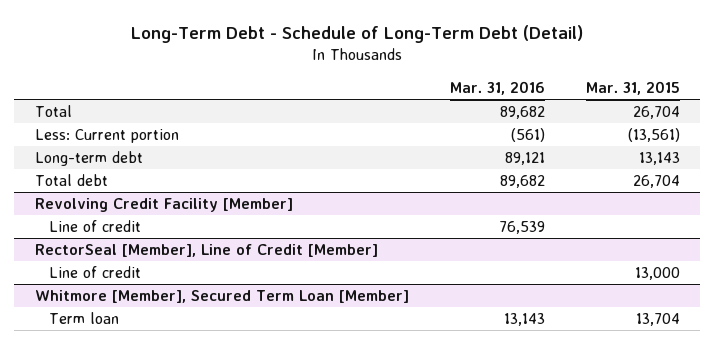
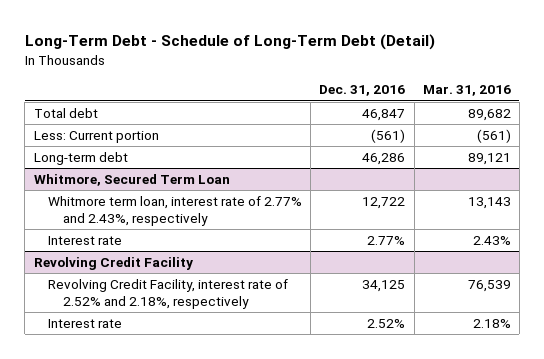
- | Mar. 31, 2016 | Mar. 31, 2015
+ | Dec. 31, 2016 | Mar. 31, 2016
- Total | 89,682 | 26,704
moved up: Total debt | 46,847 | 89,682
- Revolving Credit Facility [Member]
- Line of credit | 76,539 |
- RectorSeal [Member], Line of Credit [Member]
- Line of credit | | 13,000
- Whitmore [Member], Secured Term Loan [Member]
- Term loan | 13,143 | 13,704
+ Whitmore, Secured Term Loan
+ Whitmore term loan, interest rate of 2.77% and 2.43%, respectively | 12,722 | 13,143
+ Interest rate | 2.77% | 2.43%
+ Revolving Credit Facility
+ Revolving Credit Facility, interest rate of 2.52% and 2.18%, respectively | 34,125 | 76,539
+ Interest rate | 2.52% | 2.18%

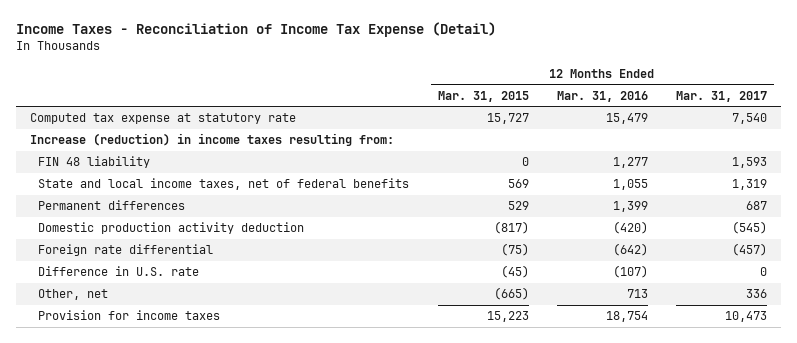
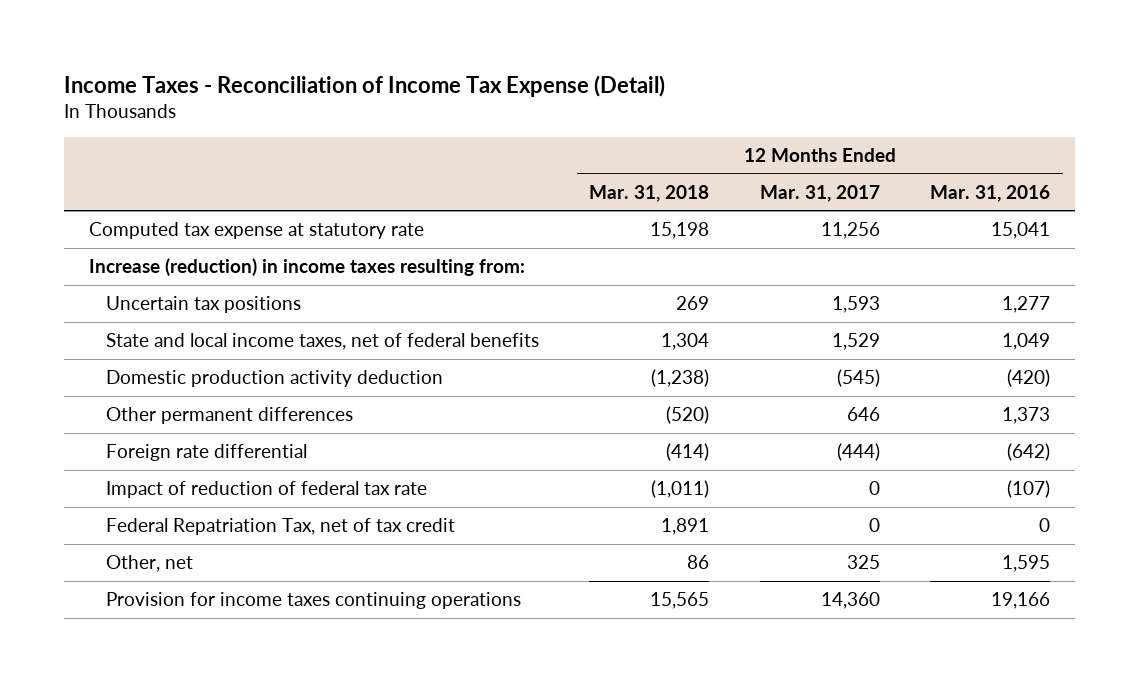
- | 12 Months Ended Mar. 31, 2015 | 12 Months Ended Mar. 31, 2016 | 12 Months Ended Mar. 31, 2017
+ | 12 Months Ended Mar. 31, 2018 | 12 Months Ended Mar. 31, 2017 | 12 Months Ended Mar. 31, 2016
- Computed tax expense at statutory rate | 15,727 | 15,479 | 7,540
+ Computed tax expense at statutory rate | 15,198 | 11,256 | 15,041
- FIN 48 liability | 0 | 1,277 | 1,593
- State and local income taxes, net of federal benefits | 569 | 1,055 | 1,319
- Permanent differences | 529 | 1,399 | 687
+ Uncertain tax positions | 269 | 1,593 | 1,277
+ State and local income taxes, net of federal benefits | 1,304 | 1,529 | 1,049
- Foreign rate differential | (75) | (642) | (457)
- Difference in U.S. rate | (45) | (107) | 0
- Other, net | (665) | 713 | 336
- Provision for income taxes | 15,223 | 18,754 | 10,473
+ Other permanent differences | (520) | 646 | 1,373
+ Foreign rate differential | (414) | (444) | (642)
+ Impact of reduction of federal tax rate | (1,011) | 0 | (107)
+ Federal Repatriation Tax, net of tax credit | 1,891 | 0 | 0
+ Other, net | 86 | 325 | 1,595
+ Provision for income taxes continuing operations | 15,565 | 14,360 | 19,166

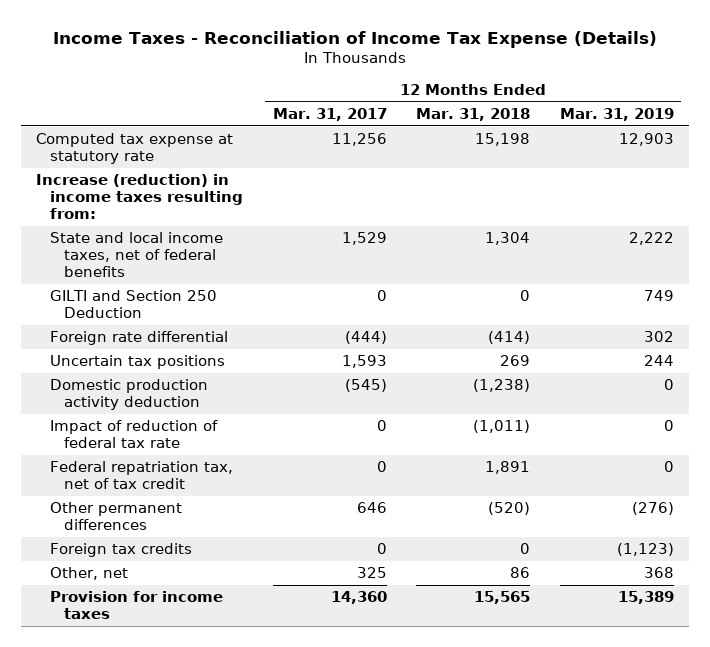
- Income Taxes - Reconciliation of Income Tax Expense (Detail)
+ Income Taxes - Reconciliation of Income Tax Expense (Details)
- | 12 Months Ended Mar. 31, 2018 | 12 Months Ended Mar. 31, 2017 | 12 Months Ended Mar. 31, 2016
+ | 12 Months Ended Mar. 31, 2017 | 12 Months Ended Mar. 31, 2018 | 12 Months Ended Mar. 31, 2019
+ GILTI and Section 250 Deduction | 0 | 0 | 749
moved down: Uncertain tax positions | 1,593 | 269 | 244
moved down: Domestic production activity deduction | (545) | (1,238) | 0
- Federal Repatriation Tax, net of tax credit | 1,891 | 0 | 0
+ Federal repatriation tax, net of tax credit | 0 | 1,891 | 0
moved down: Other permanent differences | 646 | (520) | (276)
+ Foreign tax credits | 0 | 0 | (1,123)
- Provision for income taxes continuing operations | 15,565 | 14,360 | 19,166
+ Provision for income taxes | 14,360 | 15,565 | 15,389

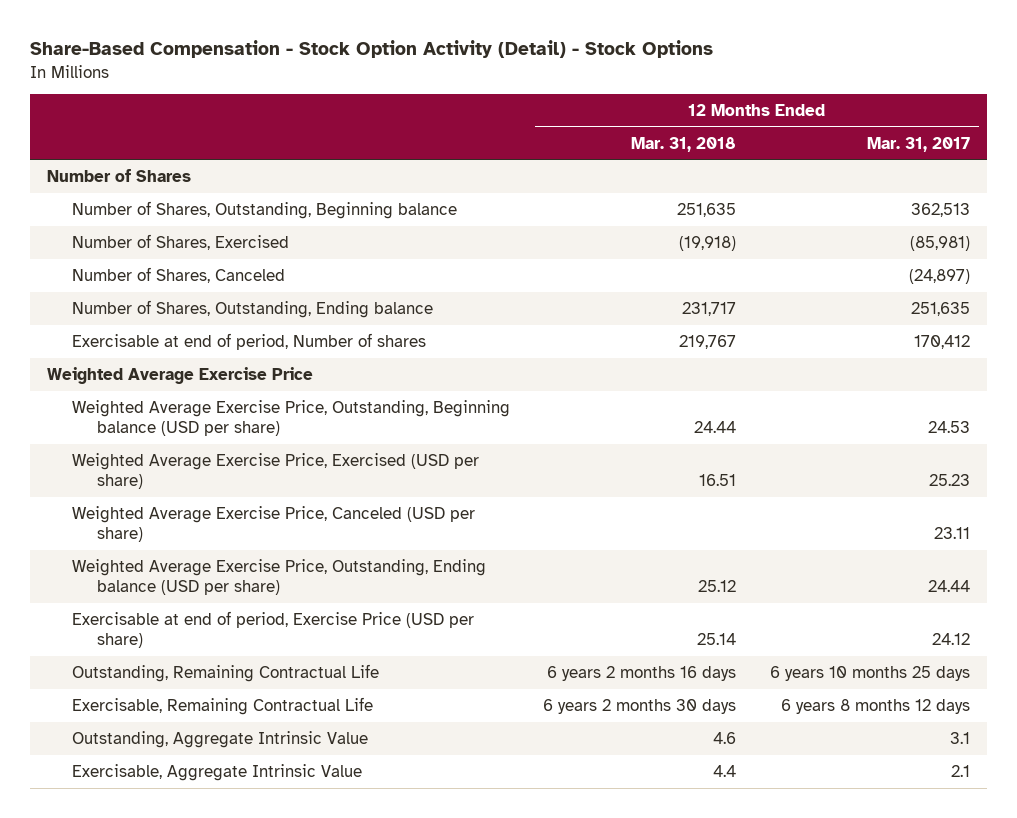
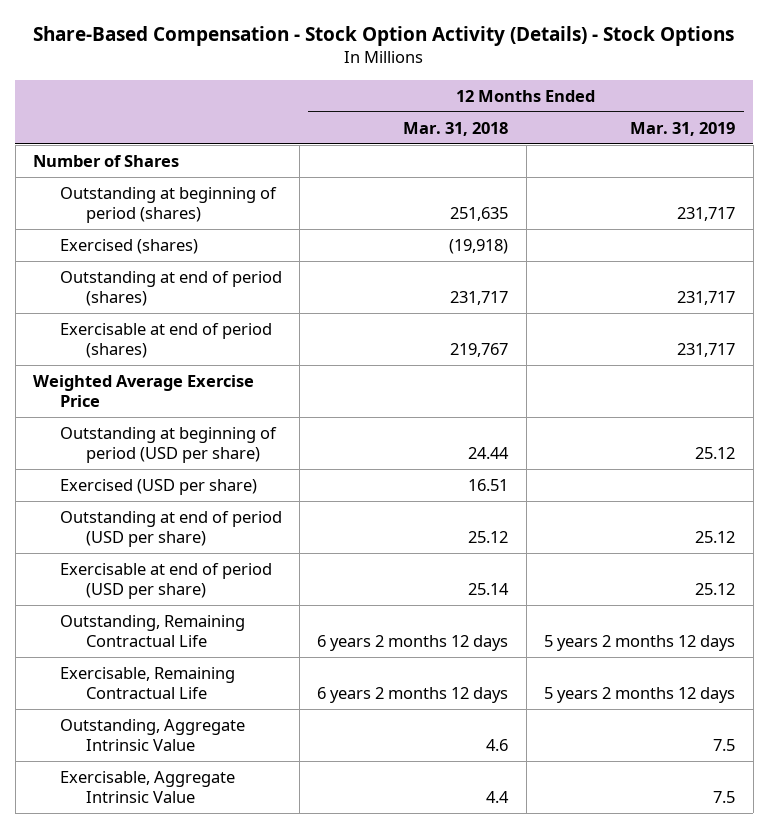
- Share-Based Compensation - Stock Option Activity (Detail) - Stock Options
+ Share-Based Compensation - Stock Option Activity (Details) - Stock Options
- | 12 Months Ended Mar. 31, 2018 | 12 Months Ended Mar. 31, 2017
+ | 12 Months Ended Mar. 31, 2018 | 12 Months Ended Mar. 31, 2019
- Number of Shares, Outstanding, Beginning balance | 251,635 | 362,513
- Number of Shares, Exercised | (19,918) | (85,981)
- Number of Shares, Canceled | | (24,897)
- Number of Shares, Outstanding, Ending balance | 231,717 | 251,635
- Exercisable at end of period, Number of shares | 219,767 | 170,412
+ Outstanding at beginning of period (shares) | 251,635 | 231,717
+ Exercised (shares) | (19,918) |
+ Outstanding at end of period (shares) | 231,717 | 231,717
+ Exercisable at end of period (shares) | 219,767 | 231,717
- Weighted Average Exercise Price, Outstanding, Beginning balance (USD per share) | 24.44 | 24.53
- Weighted Average Exercise Price, Exercised (USD per share) | 16.51 | 25.23
- Weighted Average Exercise Price, Canceled (USD per share) | | 23.11
- Weighted Average Exercise Price, Outstanding, Ending balance (USD per share) | 25.12 | 24.44
- Exercisable at end of period, Exercise Price (USD per share) | 25.14 | 24.12
- Outstanding, Remaining Contractual Life | 6 years 2 months 16 days | 6 years 10 months 25 days
- Exercisable, Remaining Contractual Life | 6 years 2 months 30 days | 6 years 8 months 12 days
+ Outstanding at beginning of period (USD per share) | 24.44 | 25.12
+ Exercised (USD per share) | 16.51 |
+ Outstanding at end of period (USD per share) | 25.12 | 25.12
+ Exercisable at end of period (USD per share) | 25.14 | 25.12
+ Outstanding, Remaining Contractual Life | 6 years 2 months 12 days | 5 years 2 months 12 days
+ Exercisable, Remaining Contractual Life | 6 years 2 months 12 days | 5 years 2 months 12 days

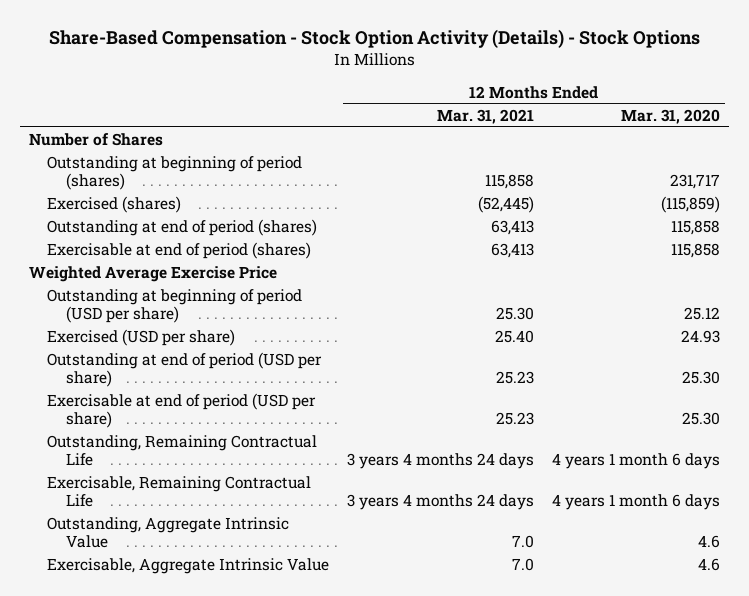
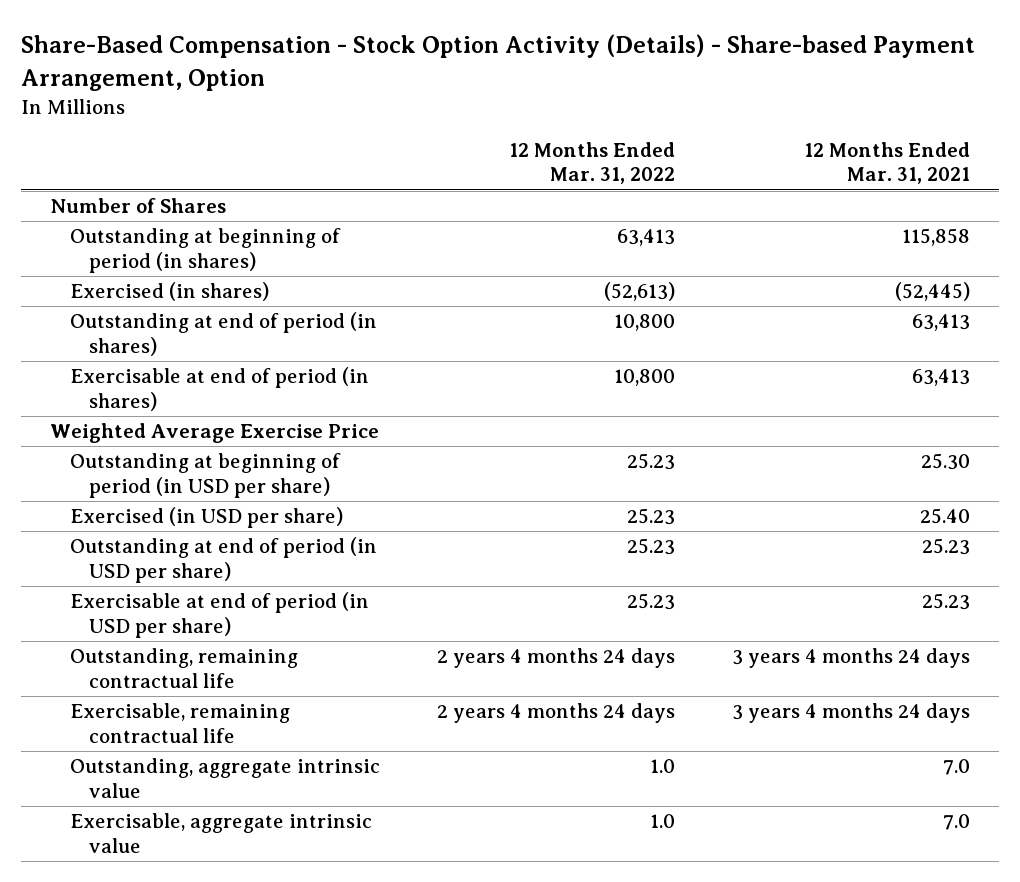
- Share-Based Compensation - Stock Option Activity (Details) - Stock Options
+ Share-Based Compensation - Stock Option Activity (Details) - Share-based Payment Arrangement, Option
- | 12 Months Ended Mar. 31, 2021 | 12 Months Ended Mar. 31, 2020
+ | 12 Months Ended Mar. 31, 2022 | 12 Months Ended Mar. 31, 2021
- Outstanding at beginning of period (shares) | 115,858 | 231,717
- Exercised (shares) | (52,445) | (115,859)
- Outstanding at end of period (shares) | 63,413 | 115,858
- Exercisable at end of period (shares) | 63,413 | 115,858
+ Outstanding at beginning of period (in shares) | 63,413 | 115,858
+ Exercised (in shares) | (52,613) | (52,445)
+ Outstanding at end of period (in shares) | 10,800 | 63,413
+ Exercisable at end of period (in shares) | 10,800 | 63,413
- Outstanding at beginning of period (USD per share) | 25.30 | 25.12
- Exercised (USD per share) | 25.40 | 24.93
- Outstanding at end of period (USD per share) | 25.23 | 25.30
- Exercisable at end of period (USD per share) | 25.23 | 25.30
- Outstanding, Remaining Contractual Life | 3 years 4 months 24 days | 4 years 1 month 6 days
- Exercisable, Remaining Contractual Life | 3 years 4 months 24 days | 4 years 1 month 6 days
- Outstanding, Aggregate Intrinsic Value | 7.0 | 4.6
- Exercisable, Aggregate Intrinsic Value | 7.0 | 4.6
+ Outstanding at beginning of period (in USD per share) | 25.23 | 25.30
+ Exercised (in USD per share) | 25.23 | 25.40
+ Outstanding at end of period (in USD per share) | 25.23 | 25.23
+ Exercisable at end of period (in USD per share) | 25.23 | 25.23
+ Outstanding, remaining contractual life | 2 years 4 months 24 days | 3 years 4 months 24 days
+ Exercisable, remaining contractual life | 2 years 4 months 24 days | 3 years 4 months 24 days
+ Outstanding, aggregate intrinsic value | 1.0 | 7.0
+ Exercisable, aggregate intrinsic value | 1.0 | 7.0

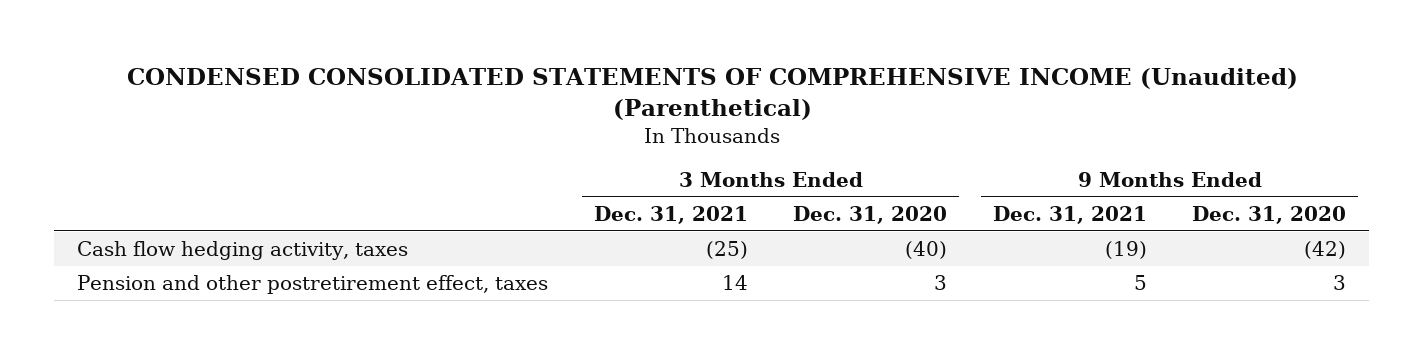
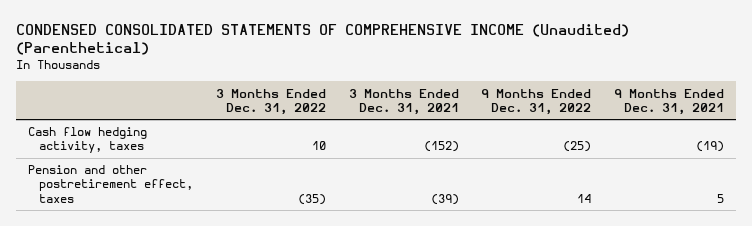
- | 3 Months Ended Dec. 31, 2021 | 3 Months Ended Dec. 31, 2020 | 9 Months Ended Dec. 31, 2021 | 9 Months Ended Dec. 31, 2020
+ | 3 Months Ended Dec. 31, 2022 | 3 Months Ended Dec. 31, 2021 | 9 Months Ended Dec. 31, 2022 | 9 Months Ended Dec. 31, 2021
- Cash flow hedging activity, taxes | (25) | (40) | (19) | (42)
- Pension and other postretirement effect, taxes | 14 | 3 | 5 | 3
+ Cash flow hedging activity, taxes | 10 | (152) | (25) | (19)
+ Pension and other postretirement effect, taxes | (35) | (39) | 14 | 5

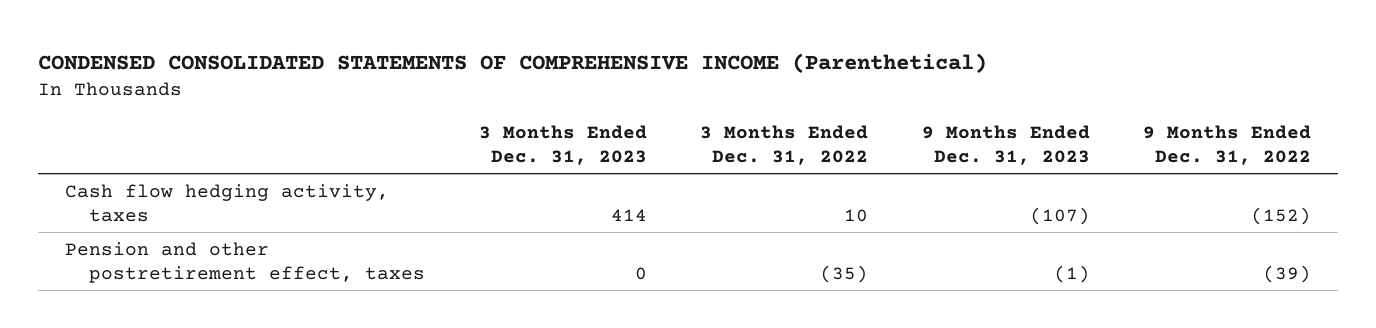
- CONDENSED CONSOLIDATED STATEMENTS OF COMPREHENSIVE INCOME (Unaudited) (Parenthetical)
+ CONDENSED CONSOLIDATED STATEMENTS OF COMPREHENSIVE INCOME (Parenthetical)
- | 3 Months Ended Dec. 31, 2022 | 3 Months Ended Dec. 31, 2021 | 9 Months Ended Dec. 31, 2022 | 9 Months Ended Dec. 31, 2021
+ | 3 Months Ended Dec. 31, 2023 | 3 Months Ended Dec. 31, 2022 | 9 Months Ended Dec. 31, 2023 | 9 Months Ended Dec. 31, 2022
- Cash flow hedging activity, taxes | 10 | (152) | (25) | (19)
- Pension and other postretirement effect, taxes | (35) | (39) | 14 | 5
+ Cash flow hedging activity, taxes | 414 | 10 | (107) | (152)
+ Pension and other postretirement effect, taxes | 0 | (35) | (1) | (39)

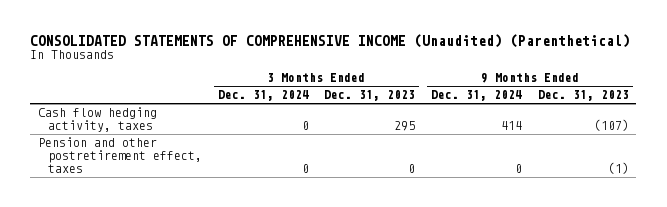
- CONDENSED CONSOLIDATED STATEMENTS OF COMPREHENSIVE INCOME (Parenthetical)
+ CONSOLIDATED STATEMENTS OF COMPREHENSIVE INCOME (Unaudited) (Parenthetical)
- | 3 Months Ended Dec. 31, 2023 | 3 Months Ended Dec. 31, 2022 | 9 Months Ended Dec. 31, 2023 | 9 Months Ended Dec. 31, 2022
+ | 3 Months Ended Dec. 31, 2024 | 3 Months Ended Dec. 31, 2023 | 9 Months Ended Dec. 31, 2024 | 9 Months Ended Dec. 31, 2023
- Cash flow hedging activity, taxes | 414 | 10 | (107) | (152)
+ Cash flow hedging activity, taxes | 0 | 295 | 414 | (107)

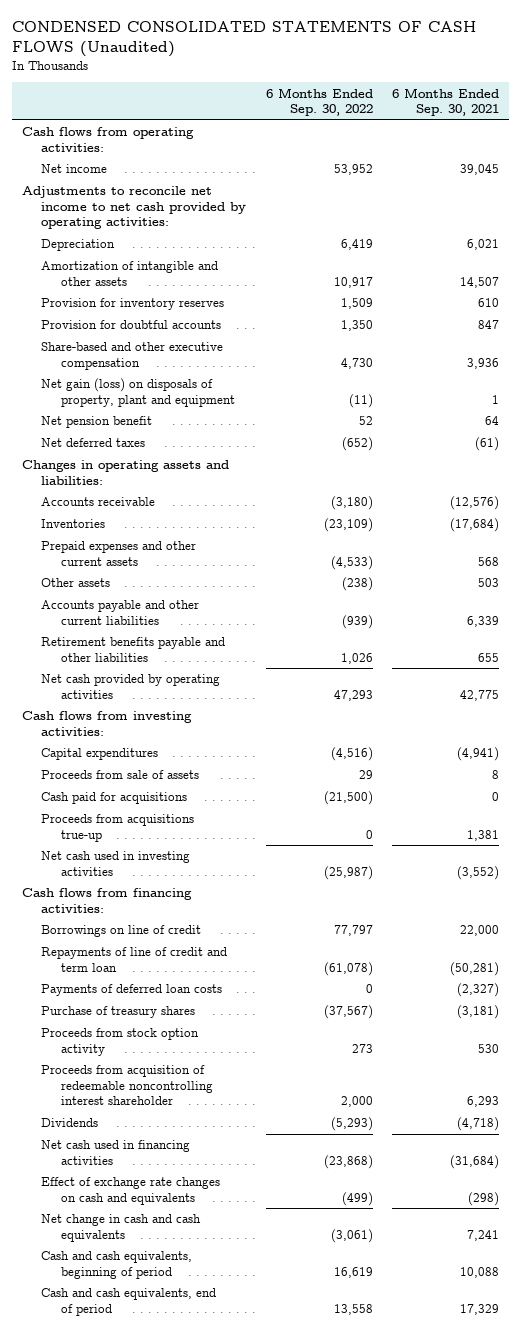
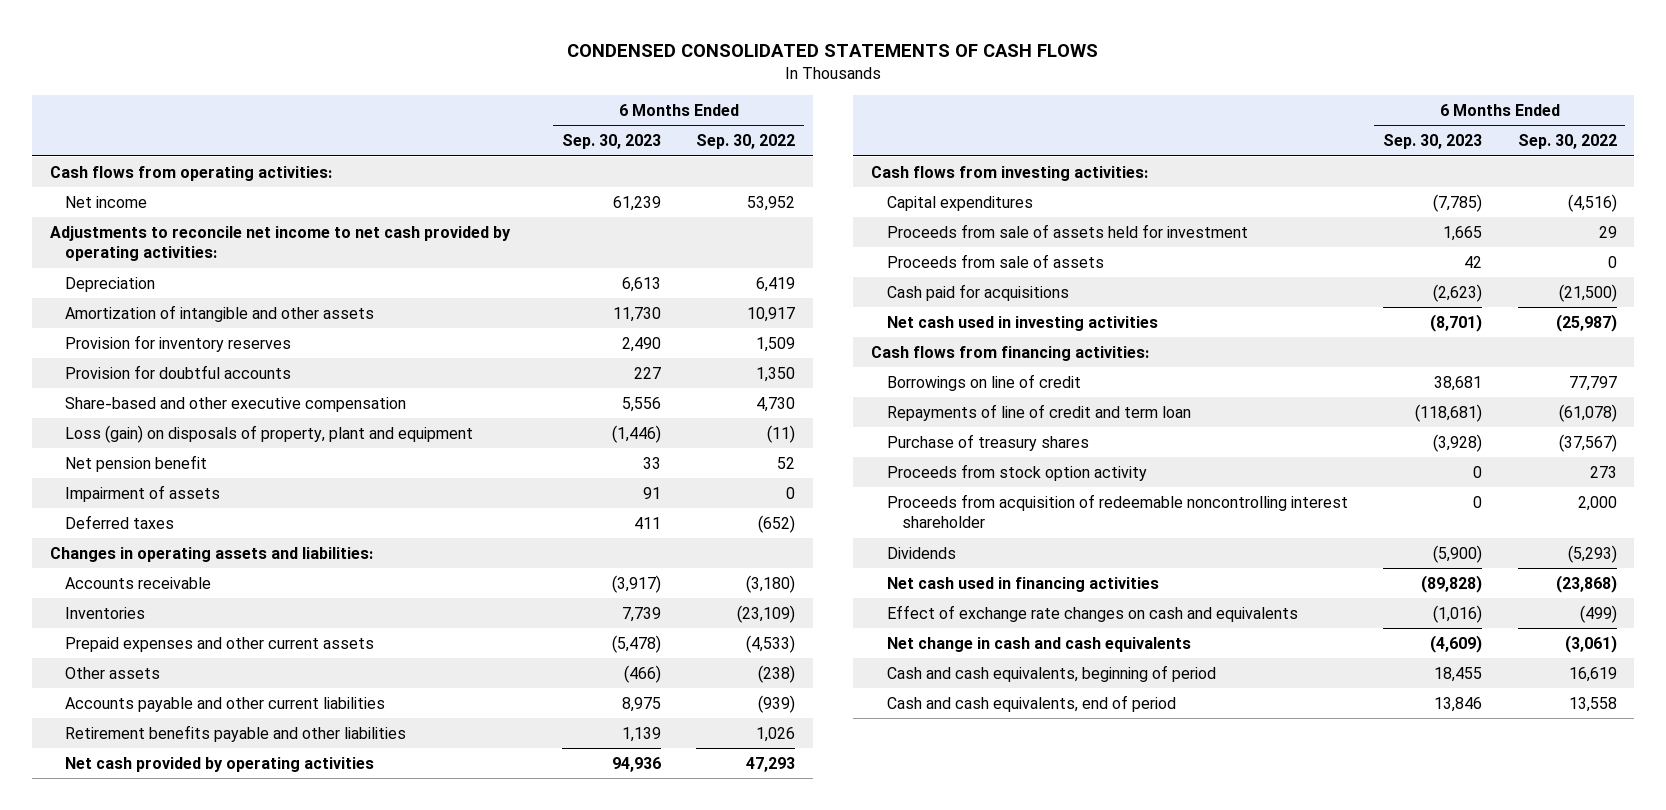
- CONDENSED CONSOLIDATED STATEMENTS OF CASH FLOWS (Unaudited)
+ CONDENSED CONSOLIDATED STATEMENTS OF CASH FLOWS
- | 6 Months Ended Sep. 30, 2022 | 6 Months Ended Sep. 30, 2021
+ | 6 Months Ended Sep. 30, 2023 | 6 Months Ended Sep. 30, 2022
- Net gain (loss) on disposals of property, plant and equipment | (11) | 1
+ Loss (gain) on disposals of property, plant and equipment | (1,446) | (11)
- Net deferred taxes | (652) | (61)
+ Impairment of assets | 91 | 0
+ Deferred taxes | 411 | (652)
- Proceeds from sale of assets | 29 | 8
+ Proceeds from sale of assets held for investment | 1,665 | 29
+ Proceeds from sale of assets | 42 | 0
- Proceeds from acquisitions true-up | 0 | 1,381
- Payments of deferred loan costs | 0 | (2,327)

